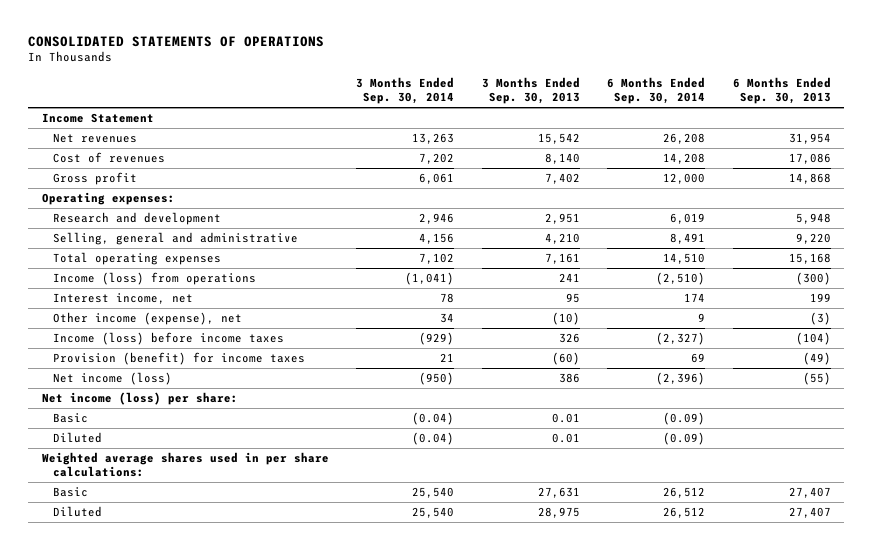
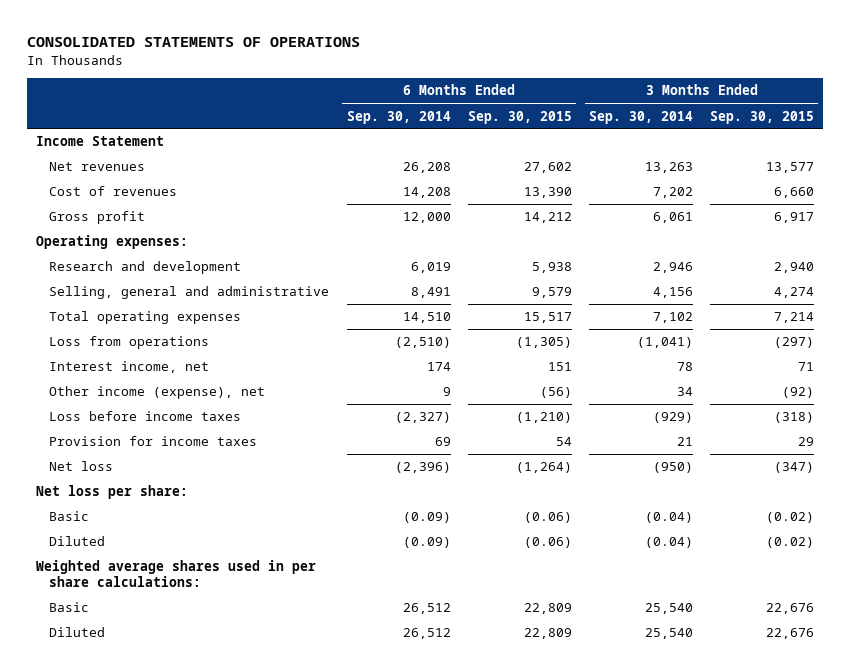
- | 3 Months Ended Sep. 30, 2014 | 3 Months Ended Sep. 30, 2013 | 6 Months Ended Sep. 30, 2014 | 6 Months Ended Sep. 30, 2013
+ | 6 Months Ended Sep. 30, 2014 | 6 Months Ended Sep. 30, 2015 | 3 Months Ended Sep. 30, 2014 | 3 Months Ended Sep. 30, 2015
- Income (loss) from operations | (1,041) | 241 | (2,510) | (300)
+ Loss from operations | (2,510) | (1,305) | (1,041) | (297)
- Income (loss) before income taxes | (929) | 326 | (2,327) | (104)
- Provision (benefit) for income taxes | 21 | (60) | 69 | (49)
- Net income (loss) | (950) | 386 | (2,396) | (55)
- Net income (loss) per share:
+ Loss before income taxes | (2,327) | (1,210) | (929) | (318)
+ Provision for income taxes | 69 | 54 | 21 | 29
+ Net loss | (2,396) | (1,264) | (950) | (347)
+ Net loss per share:

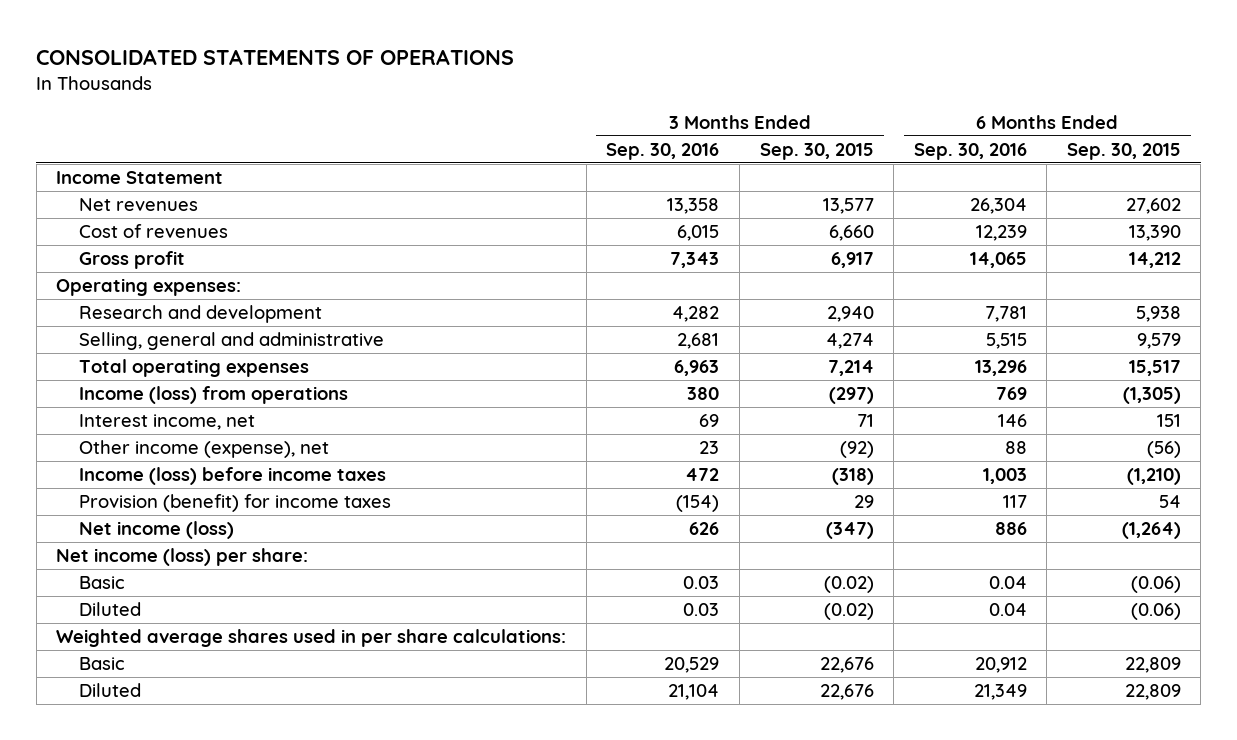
- | 6 Months Ended Sep. 30, 2014 | 6 Months Ended Sep. 30, 2015 | 3 Months Ended Sep. 30, 2014 | 3 Months Ended Sep. 30, 2015
+ | 3 Months Ended Sep. 30, 2016 | 3 Months Ended Sep. 30, 2015 | 6 Months Ended Sep. 30, 2016 | 6 Months Ended Sep. 30, 2015
- Loss from operations | (2,510) | (1,305) | (1,041) | (297)
+ Income (loss) from operations | 380 | (297) | 769 | (1,305)
- Loss before income taxes | (2,327) | (1,210) | (929) | (318)
- Provision for income taxes | 69 | 54 | 21 | 29
- Net loss | (2,396) | (1,264) | (950) | (347)
- Net loss per share:
+ Income (loss) before income taxes | 472 | (318) | 1,003 | (1,210)
+ Provision (benefit) for income taxes | (154) | 29 | 117 | 54
+ Net income (loss) | 626 | (347) | 886 | (1,264)
+ Net income (loss) per share:

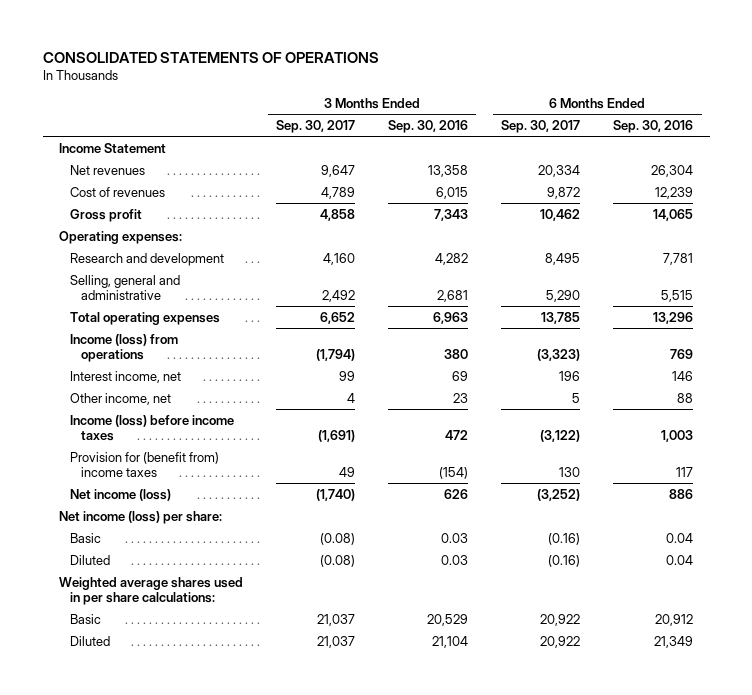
- | 3 Months Ended Sep. 30, 2016 | 3 Months Ended Sep. 30, 2015 | 6 Months Ended Sep. 30, 2016 | 6 Months Ended Sep. 30, 2015
+ | 3 Months Ended Sep. 30, 2017 | 3 Months Ended Sep. 30, 2016 | 6 Months Ended Sep. 30, 2017 | 6 Months Ended Sep. 30, 2016
- Other income (expense), net | 23 | (92) | 88 | (56)
+ Other income, net | 4 | 23 | 5 | 88
- Provision (benefit) for income taxes | (154) | 29 | 117 | 54
+ Provision for (benefit from) income taxes | 49 | (154) | 130 | 117

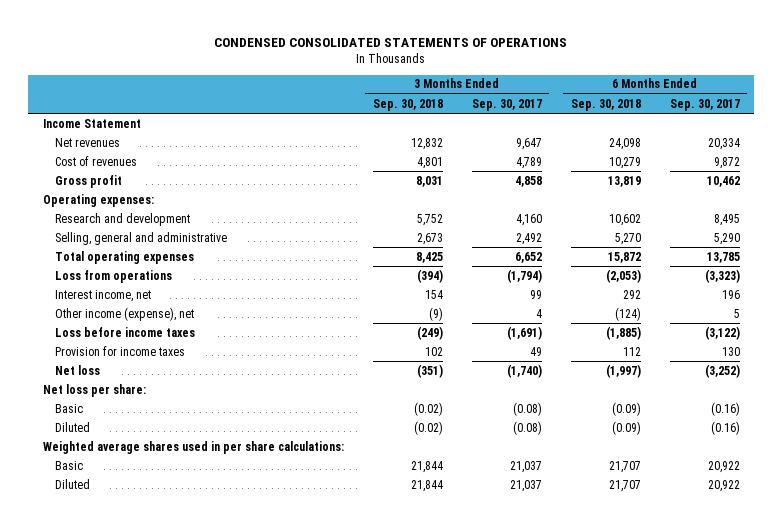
- CONSOLIDATED STATEMENTS OF OPERATIONS
+ CONDENSED CONSOLIDATED STATEMENTS OF OPERATIONS
- | 3 Months Ended Sep. 30, 2017 | 3 Months Ended Sep. 30, 2016 | 6 Months Ended Sep. 30, 2017 | 6 Months Ended Sep. 30, 2016
+ | 3 Months Ended Sep. 30, 2018 | 3 Months Ended Sep. 30, 2017 | 6 Months Ended Sep. 30, 2018 | 6 Months Ended Sep. 30, 2017
- Income (loss) from operations | (1,794) | 380 | (3,323) | 769
+ Loss from operations | (394) | (1,794) | (2,053) | (3,323)
- Other income, net | 4 | 23 | 5 | 88
- Income (loss) before income taxes | (1,691) | 472 | (3,122) | 1,003
- Provision for (benefit from) income taxes | 49 | (154) | 130 | 117
- Net income (loss) | (1,740) | 626 | (3,252) | 886
- Net income (loss) per share:
+ Other income (expense), net | (9) | 4 | (124) | 5
+ Loss before income taxes | (249) | (1,691) | (1,885) | (3,122)
+ Provision for income taxes | 102 | 49 | 112 | 130
+ Net loss | (351) | (1,740) | (1,997) | (3,252)
+ Net loss per share:

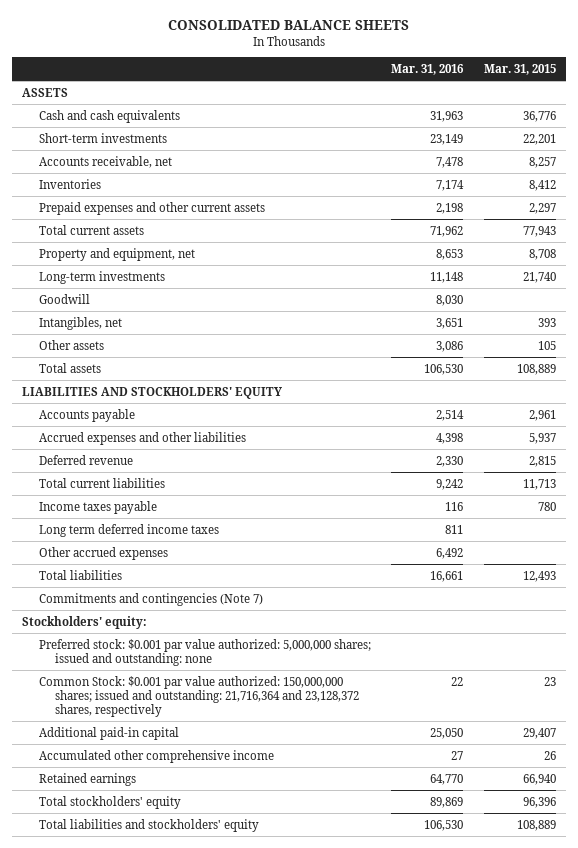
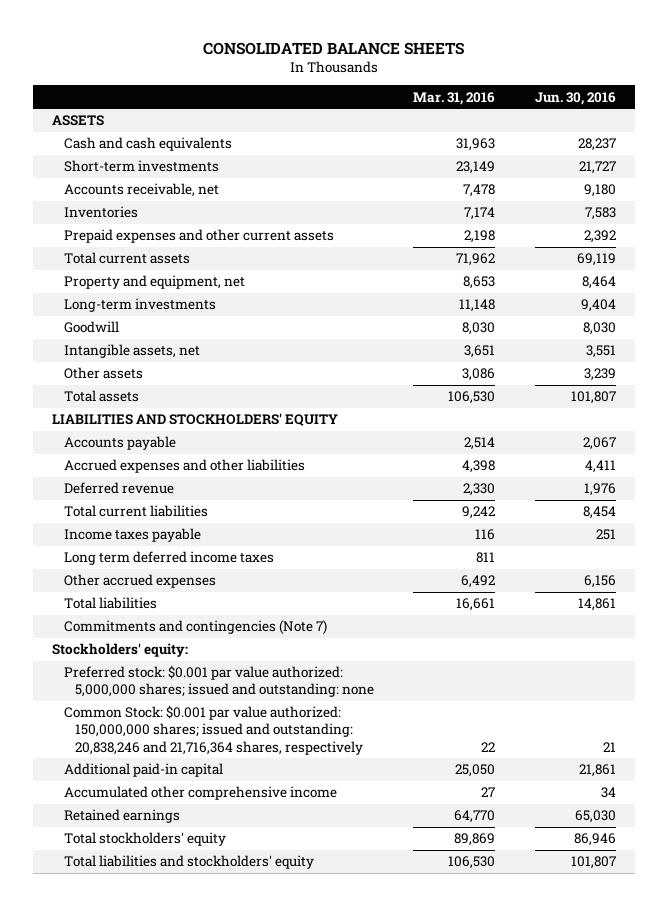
- | Mar. 31, 2016 | Mar. 31, 2015
+ | Mar. 31, 2016 | Jun. 30, 2016
- Intangibles, net | 3,651 | 393
+ Intangible assets, net | 3,651 | 3,551
- Common Stock: $0.001 par value authorized: 150,000,000 shares; issued and outstanding: 21,716,364 and 23,128,372 shares, respectively | 22 | 23
+ Common Stock: $0.001 par value authorized: 150,000,000 shares; issued and outstanding: 20,838,246 and 21,716,364 shares, respectively | 22 | 21

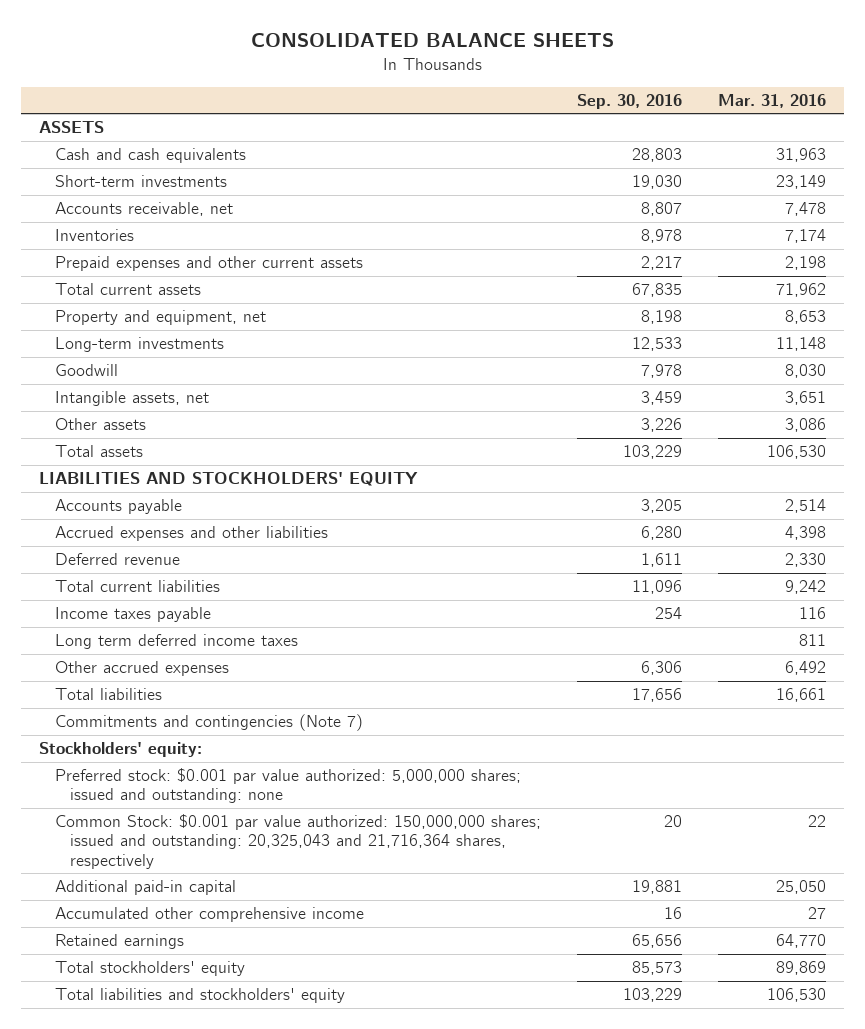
- | Mar. 31, 2016 | Jun. 30, 2016
+ | Sep. 30, 2016 | Mar. 31, 2016
- Common Stock: $0.001 par value authorized: 150,000,000 shares; issued and outstanding: 20,838,246 and 21,716,364 shares, respectively | 22 | 21
+ Common Stock: $0.001 par value authorized: 150,000,000 shares; issued and outstanding: 20,325,043 and 21,716,364 shares, respectively | 20 | 22

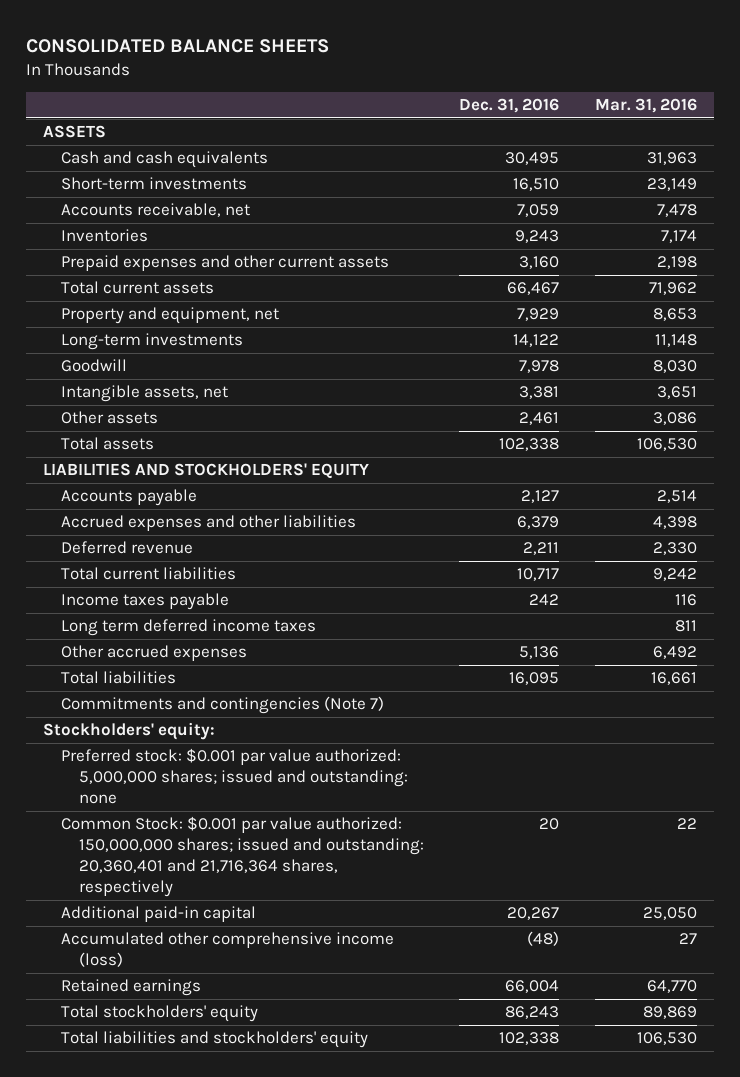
- | Sep. 30, 2016 | Mar. 31, 2016
+ | Dec. 31, 2016 | Mar. 31, 2016
- Common Stock: $0.001 par value authorized: 150,000,000 shares; issued and outstanding: 20,325,043 and 21,716,364 shares, respectively | 20 | 22
+ Common Stock: $0.001 par value authorized: 150,000,000 shares; issued and outstanding: 20,360,401 and 21,716,364 shares, respectively | 20 | 22
- Accumulated other comprehensive income | 16 | 27
+ Accumulated other comprehensive income (loss) | (48) | 27

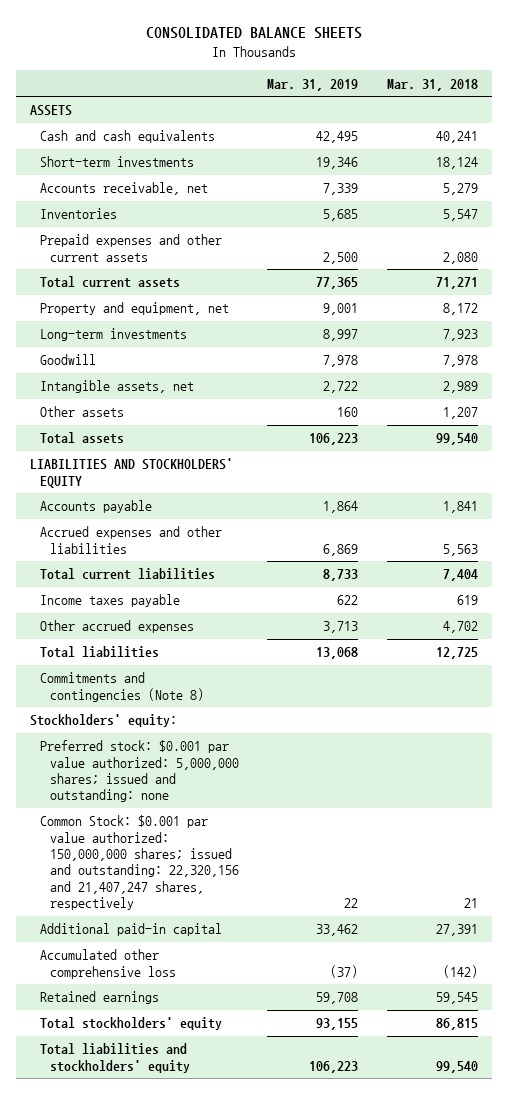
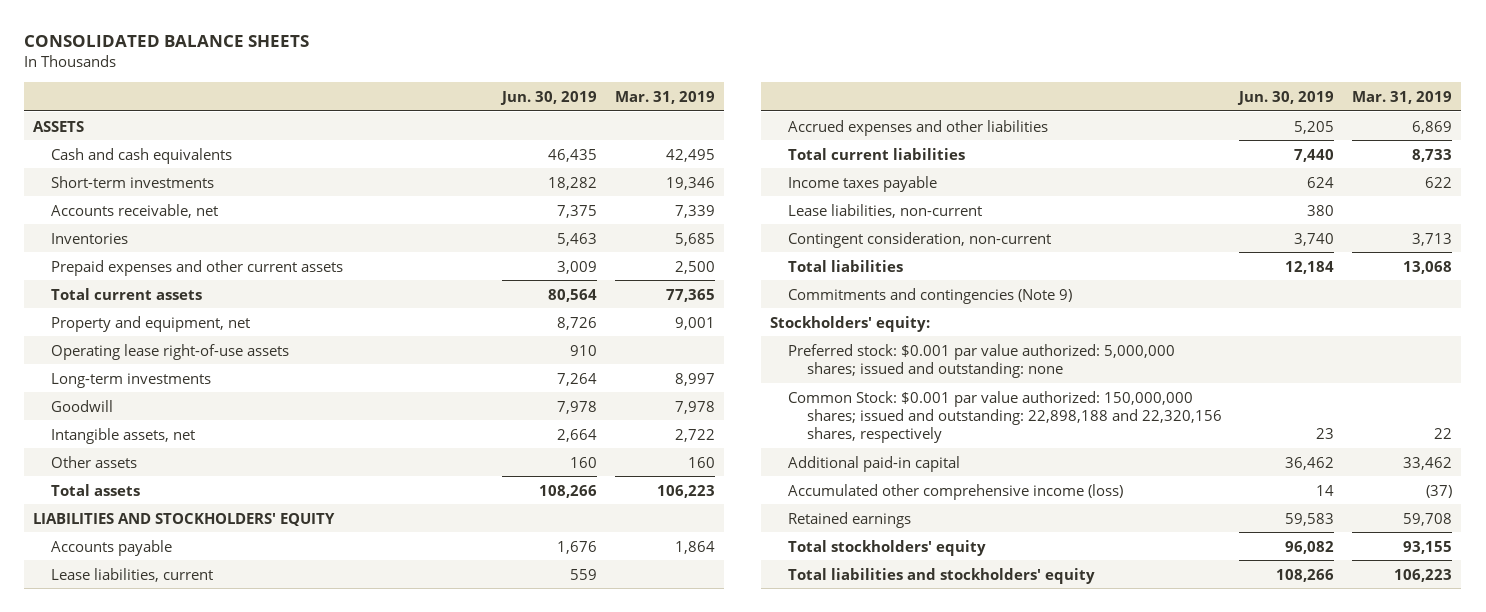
- | Mar. 31, 2019 | Mar. 31, 2018
+ | Jun. 30, 2019 | Mar. 31, 2019
+ Operating lease right-of-use assets | 910 |
+ Lease liabilities, current | 559 |
- Other accrued expenses | 3,713 | 4,702
+ Lease liabilities, non-current | 380 |
+ Contingent consideration, non-current | 3,740 | 3,713
- Commitments and contingencies (Note 8)
+ Commitments and contingencies (Note 9)
- Common Stock: $0.001 par value authorized: 150,000,000 shares; issued and outstanding: 22,320,156 and 21,407,247 shares, respectively | 22 | 21
+ Common Stock: $0.001 par value authorized: 150,000,000 shares; issued and outstanding: 22,898,188 and 22,320,156 shares, respectively | 23 | 22
- Accumulated other comprehensive loss | (37) | (142)
+ Accumulated other comprehensive income (loss) | 14 | (37)

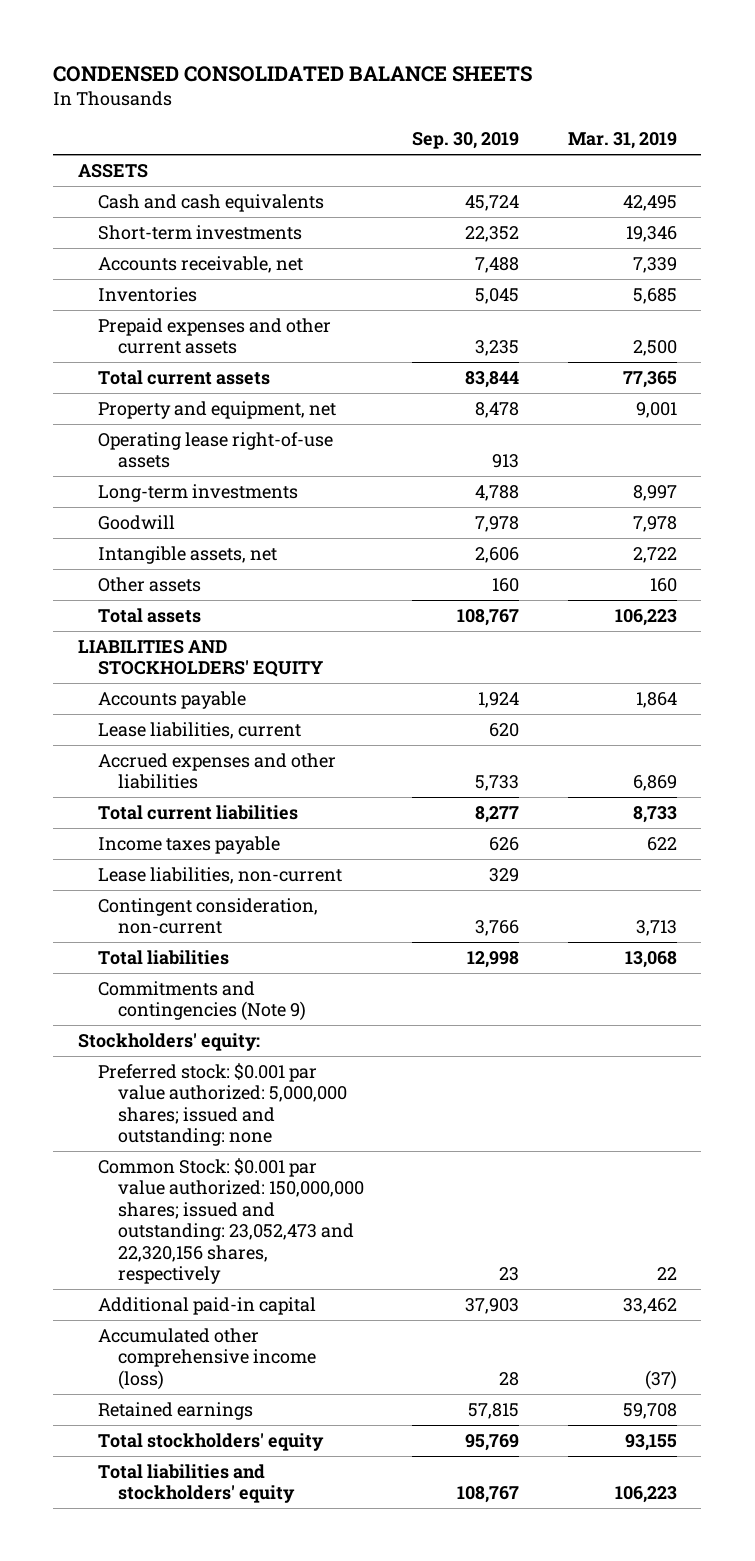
- CONSOLIDATED BALANCE SHEETS
+ CONDENSED CONSOLIDATED BALANCE SHEETS
- | Jun. 30, 2019 | Mar. 31, 2019
+ | Sep. 30, 2019 | Mar. 31, 2019
- Common Stock: $0.001 par value authorized: 150,000,000 shares; issued and outstanding: 22,898,188 and 22,320,156 shares, respectively | 23 | 22
+ Common Stock: $0.001 par value authorized: 150,000,000 shares; issued and outstanding: 23,052,473 and 22,320,156 shares, respectively | 23 | 22

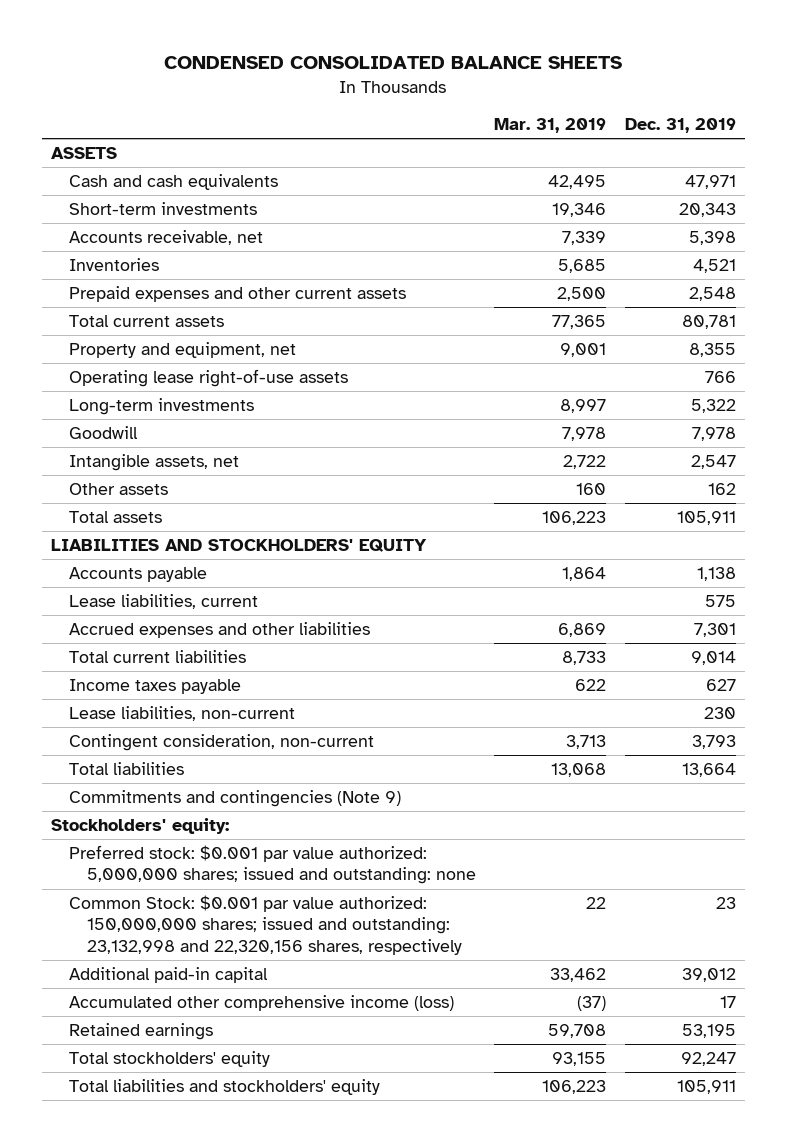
- | Sep. 30, 2019 | Mar. 31, 2019
+ | Mar. 31, 2019 | Dec. 31, 2019
- Common Stock: $0.001 par value authorized: 150,000,000 shares; issued and outstanding: 23,052,473 and 22,320,156 shares, respectively | 23 | 22
+ Common Stock: $0.001 par value authorized: 150,000,000 shares; issued and outstanding: 23,132,998 and 22,320,156 shares, respectively | 22 | 23

